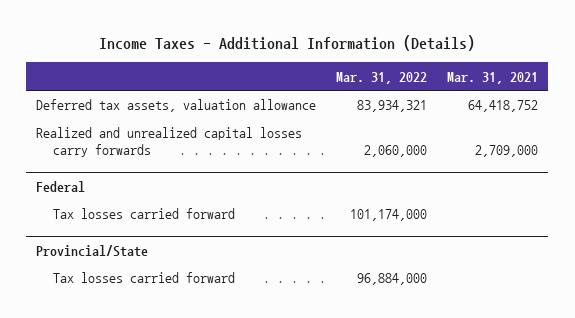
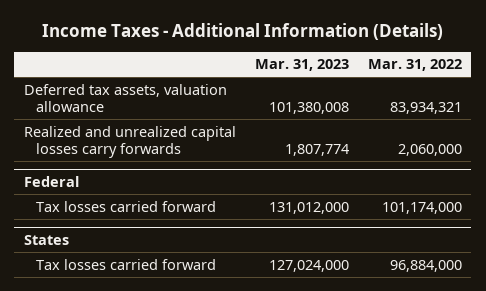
- | Mar. 31, 2022 | Mar. 31, 2021
+ | Mar. 31, 2023 | Mar. 31, 2022
- Provincial/State
+ States

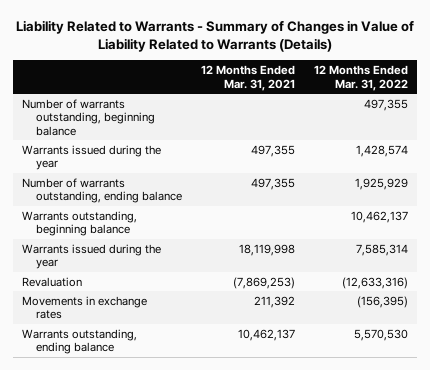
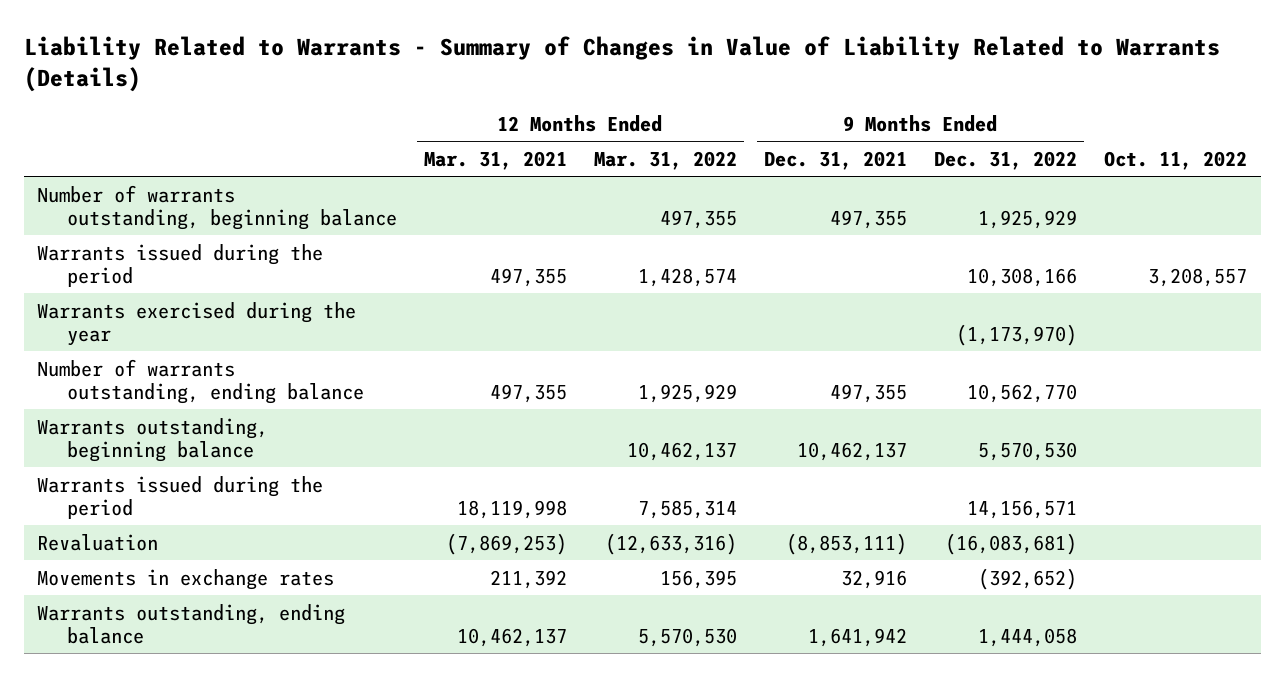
- | 12 Months Ended Mar. 31, 2021 | 12 Months Ended Mar. 31, 2022
+ | 12 Months Ended Mar. 31, 2021 | 12 Months Ended Mar. 31, 2022 | 9 Months Ended Dec. 31, 2021 | 9 Months Ended Dec. 31, 2022 | Oct. 11, 2022
- Warrants issued during the year | 497,355 | 1,428,574
+ Warrants issued during the period | 497,355 | 1,428,574 | | 10,308,166 | 3,208,557
+ Warrants exercised during the year | | | | (1,173,970) |
- Warrants issued during the year | 18,119,998 | 7,585,314
+ Warrants issued during the period | 18,119,998 | 7,585,314 | | 14,156,571 |
- Movements in exchange rates | 211,392 | (156,395)
+ Movements in exchange rates | 211,392 | 156,395 | 32,916 | (392,652) |

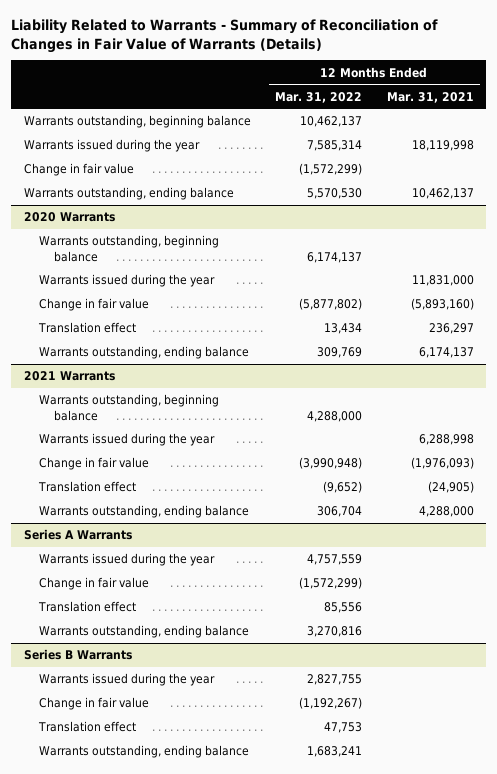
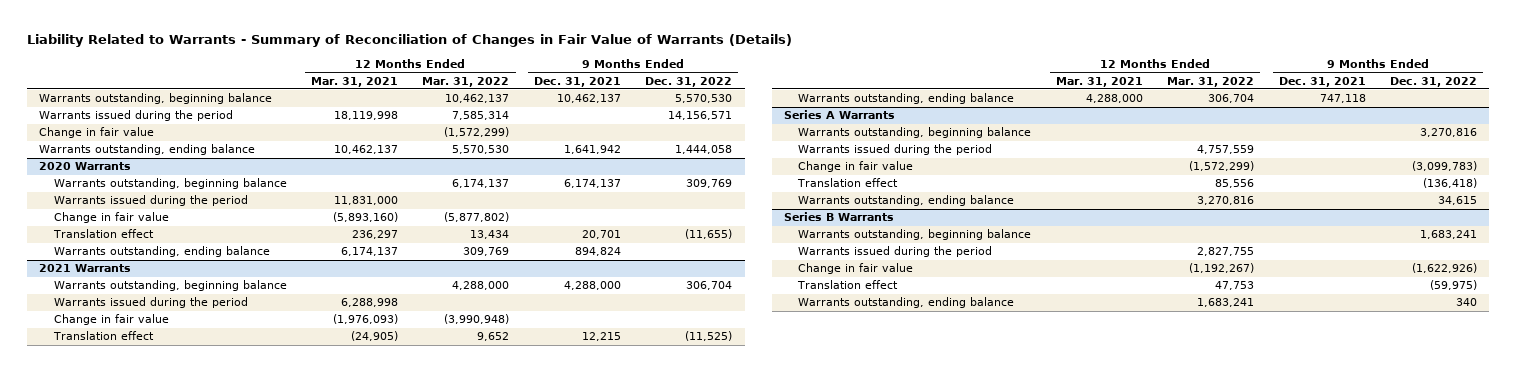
- | 12 Months Ended Mar. 31, 2022 | 12 Months Ended Mar. 31, 2021
+ | 12 Months Ended Mar. 31, 2021 | 12 Months Ended Mar. 31, 2022 | 9 Months Ended Dec. 31, 2021 | 9 Months Ended Dec. 31, 2022
- Warrants issued during the year | 7,585,314 | 18,119,998
+ Warrants issued during the period | 18,119,998 | 7,585,314 | | 14,156,571
@ 2020 Warrants
- Warrants issued during the year | | 11,831,000
+ Warrants issued during the period | 11,831,000 | | |
@ 2021 Warrants
- Warrants issued during the year | | 6,288,998
+ Warrants issued during the period | 6,288,998 | | |
- Translation effect | (9,652) | (24,905)
+ Translation effect | (24,905) | 9,652 | 12,215 | (11,525)
@ Series A Warrants
- Warrants issued during the year | 4,757,559 |
+ Warrants outstanding, beginning balance | | | | 3,270,816
+ Warrants issued during the period | | 4,757,559 | |
@ Series B Warrants
- Warrants issued during the year | 2,827,755 |
+ Warrants outstanding, beginning balance | | | | 1,683,241
+ Warrants issued during the period | | 2,827,755 | |

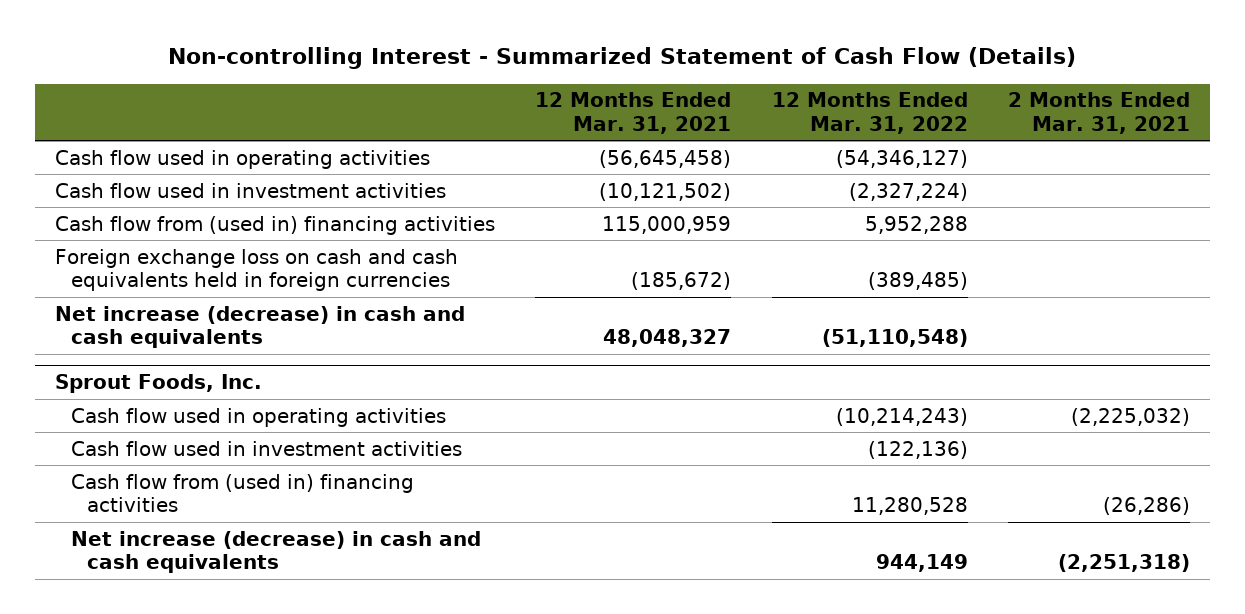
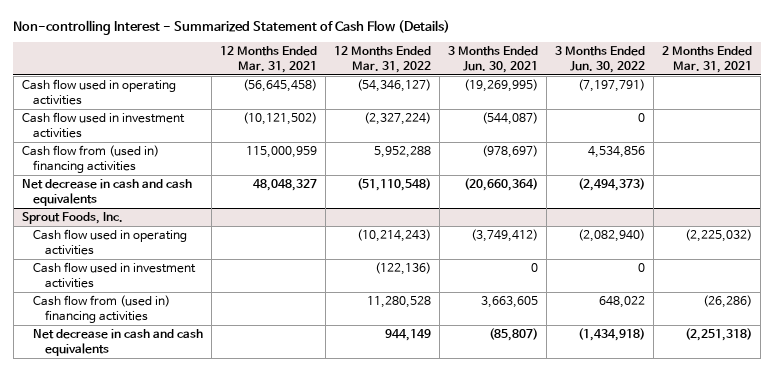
- | 12 Months Ended Mar. 31, 2021 | 12 Months Ended Mar. 31, 2022 | 2 Months Ended Mar. 31, 2021
+ | 12 Months Ended Mar. 31, 2021 | 12 Months Ended Mar. 31, 2022 | 3 Months Ended Jun. 30, 2021 | 3 Months Ended Jun. 30, 2022 | 2 Months Ended Mar. 31, 2021
- Foreign exchange loss on cash and cash equivalents held in foreign currencies | (185,672) | (389,485) |
- Net increase (decrease) in cash and cash equivalents | 48,048,327 | (51,110,548) |
+ Net decrease in cash and cash equivalents | 48,048,327 | (51,110,548) | (20,660,364) | (2,494,373) |
@ Sprout Foods, Inc.
- Net increase (decrease) in cash and cash equivalents | | 944,149 | (2,251,318)
+ Net decrease in cash and cash equivalents | | 944,149 | (85,807) | (1,434,918) | (2,251,318)

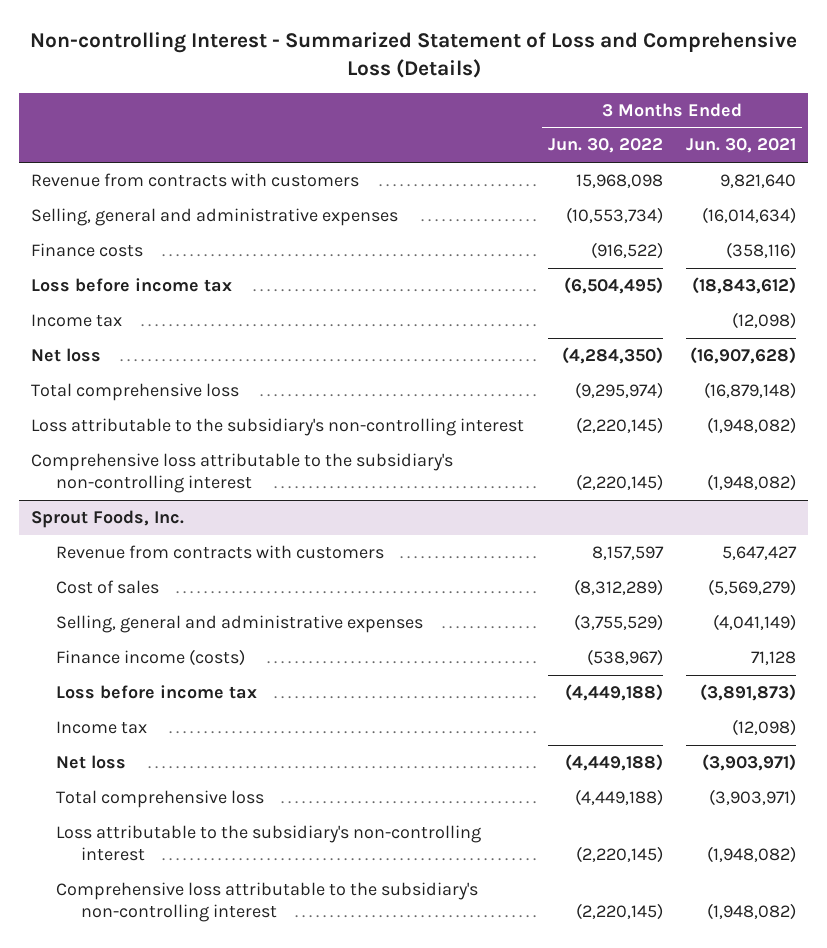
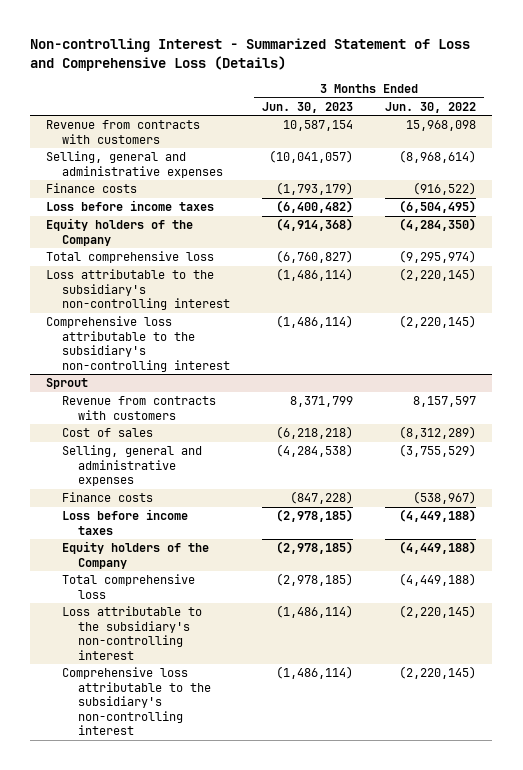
- | 3 Months Ended Jun. 30, 2022 | 3 Months Ended Jun. 30, 2021
+ | 3 Months Ended Jun. 30, 2023 | 3 Months Ended Jun. 30, 2022
- Selling, general and administrative expenses | (10,553,734) | (16,014,634)
+ Selling, general and administrative expenses | (10,041,057) | (8,968,614)
- Loss before income tax | (6,504,495) | (18,843,612)
- Income tax | | (12,098)
- Net loss | (4,284,350) | (16,907,628)
+ Loss before income taxes | (6,400,482) | (6,504,495)
+ Equity holders of the Company | (4,914,368) | (4,284,350)
- Sprout Foods, Inc.
+ Sprout
- Finance income (costs) | (538,967) | 71,128
- Loss before income tax | (4,449,188) | (3,891,873)
- Income tax | | (12,098)
- Net loss | (4,449,188) | (3,903,971)
+ Finance costs | (847,228) | (538,967)
+ Loss before income taxes | (2,978,185) | (4,449,188)
+ Equity holders of the Company | (2,978,185) | (4,449,188)

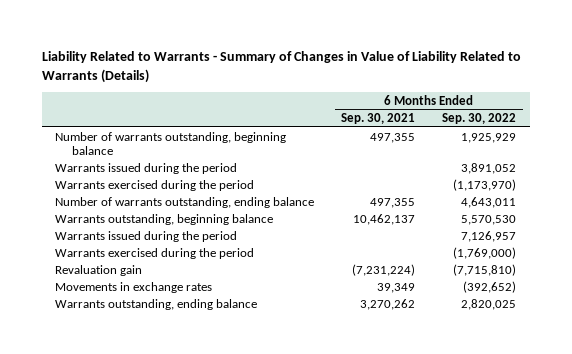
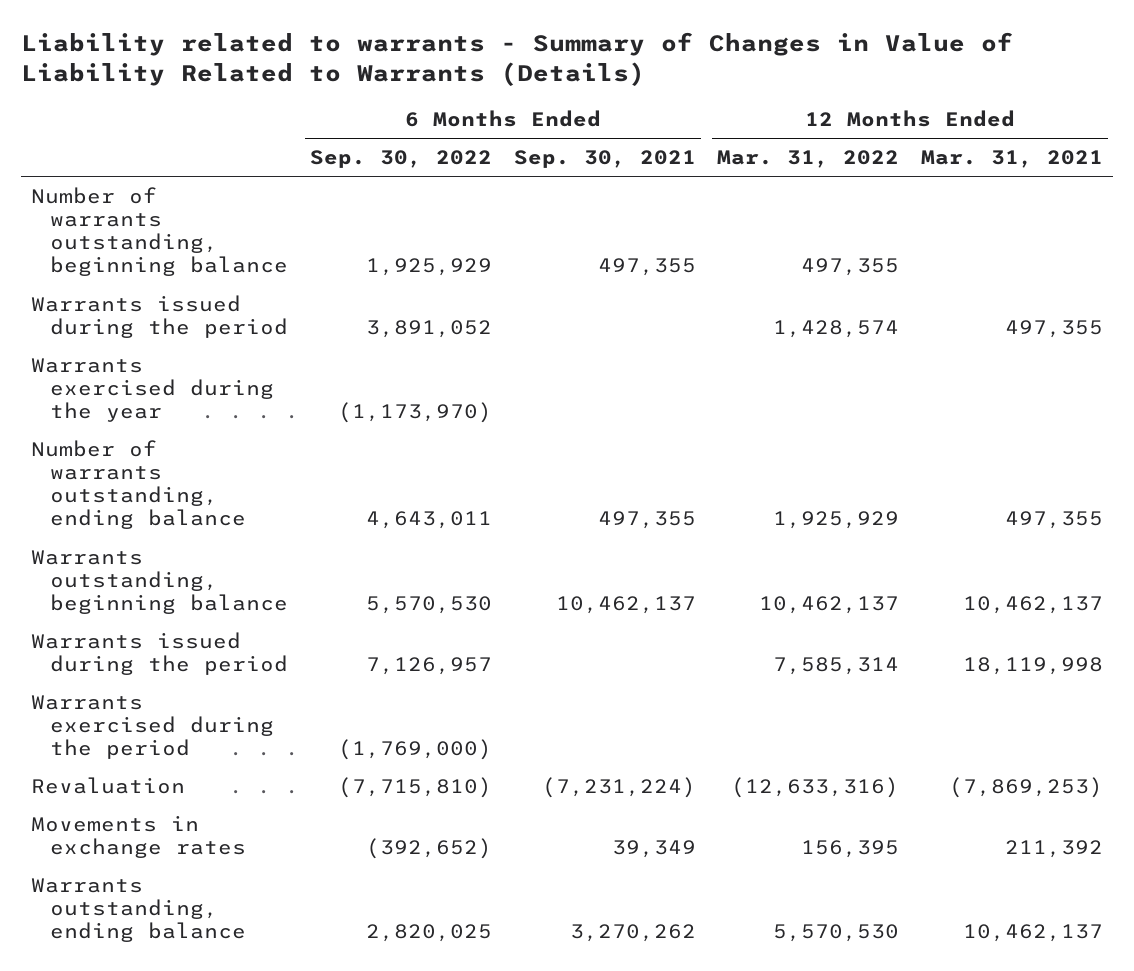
- Liability Related to Warrants - Summary of Changes in Value of Liability Related to Warrants (Details)
+ Liability related to warrants - Summary of Changes in Value of Liability Related to Warrants (Details)
- | 6 Months Ended Sep. 30, 2021 | 6 Months Ended Sep. 30, 2022
+ | 6 Months Ended Sep. 30, 2022 | 6 Months Ended Sep. 30, 2021 | 12 Months Ended Mar. 31, 2022 | 12 Months Ended Mar. 31, 2021
- Warrants exercised during the period | | (1,173,970)
+ Warrants exercised during the year | (1,173,970) | | |
- Revaluation gain | (7,231,224) | (7,715,810)
+ Revaluation | (7,715,810) | (7,231,224) | (12,633,316) | (7,869,253)

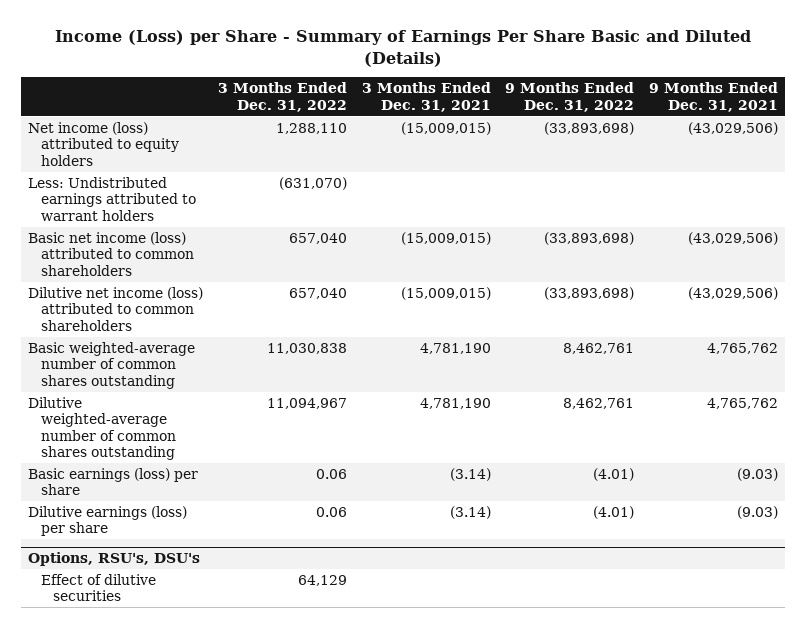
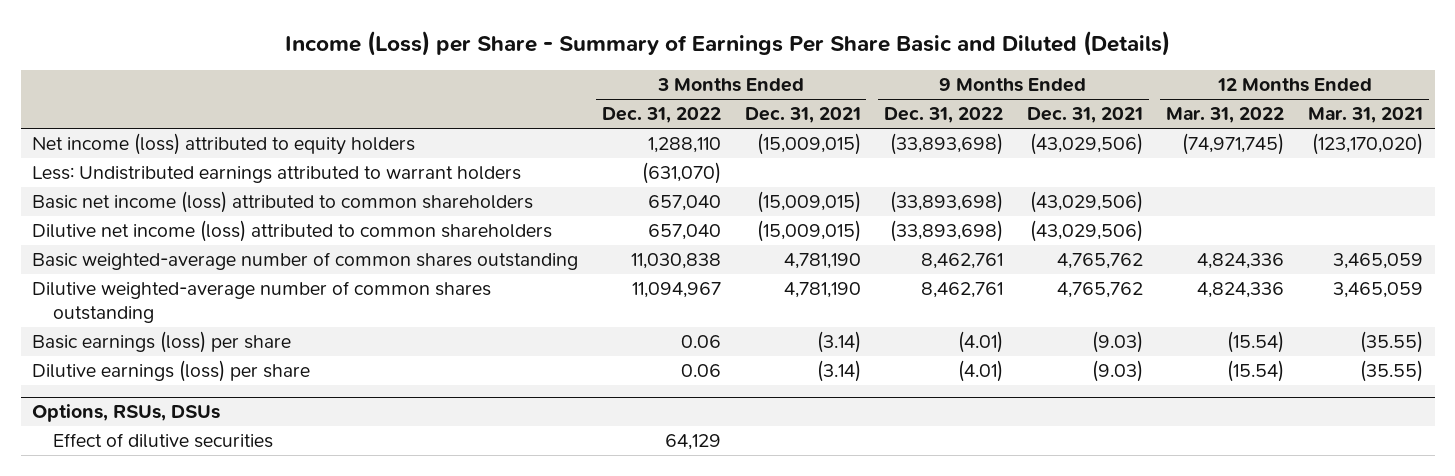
- | 3 Months Ended Dec. 31, 2022 | 3 Months Ended Dec. 31, 2021 | 9 Months Ended Dec. 31, 2022 | 9 Months Ended Dec. 31, 2021
+ | 3 Months Ended Dec. 31, 2022 | 3 Months Ended Dec. 31, 2021 | 9 Months Ended Dec. 31, 2022 | 9 Months Ended Dec. 31, 2021 | 12 Months Ended Mar. 31, 2022 | 12 Months Ended Mar. 31, 2021
- Options, RSU's, DSU's
+ Options, RSUs, DSUs

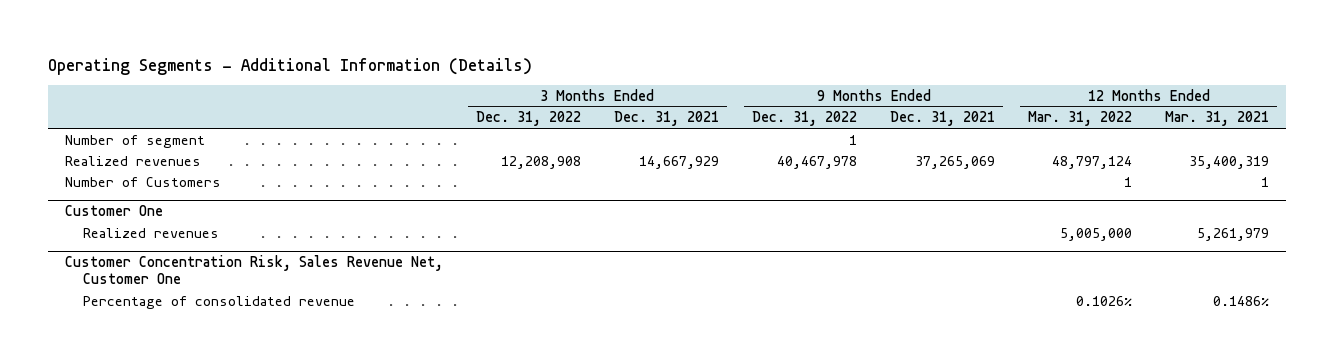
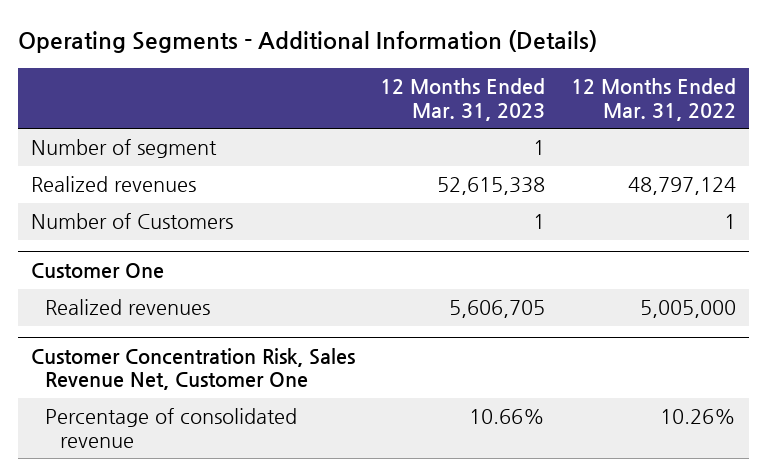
- | 3 Months Ended Dec. 31, 2022 | 3 Months Ended Dec. 31, 2021 | 9 Months Ended Dec. 31, 2022 | 9 Months Ended Dec. 31, 2021 | 12 Months Ended Mar. 31, 2022 | 12 Months Ended Mar. 31, 2021
+ | 12 Months Ended Mar. 31, 2023 | 12 Months Ended Mar. 31, 2022
@ Customer Concentration Risk, Sales Revenue Net, Customer One
- Percentage of consolidated revenue | | | | | 0.1026% | 0.1486%
+ Percentage of consolidated revenue | 10.66% | 10.26%

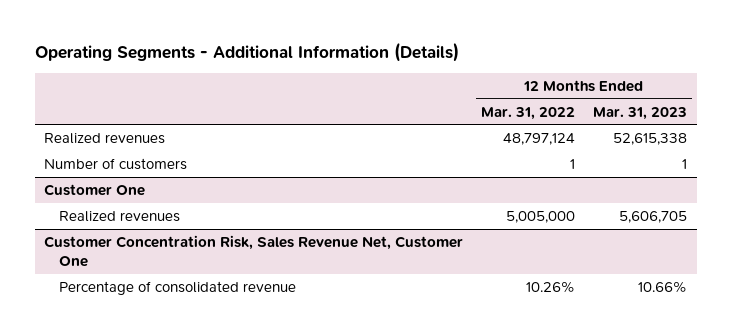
- | 12 Months Ended Mar. 31, 2023 | 12 Months Ended Mar. 31, 2022
+ | 12 Months Ended Mar. 31, 2022 | 12 Months Ended Mar. 31, 2023
- Number of segment | 1 |
- Number of Customers | 1 | 1
+ Number of customers | 1 | 1

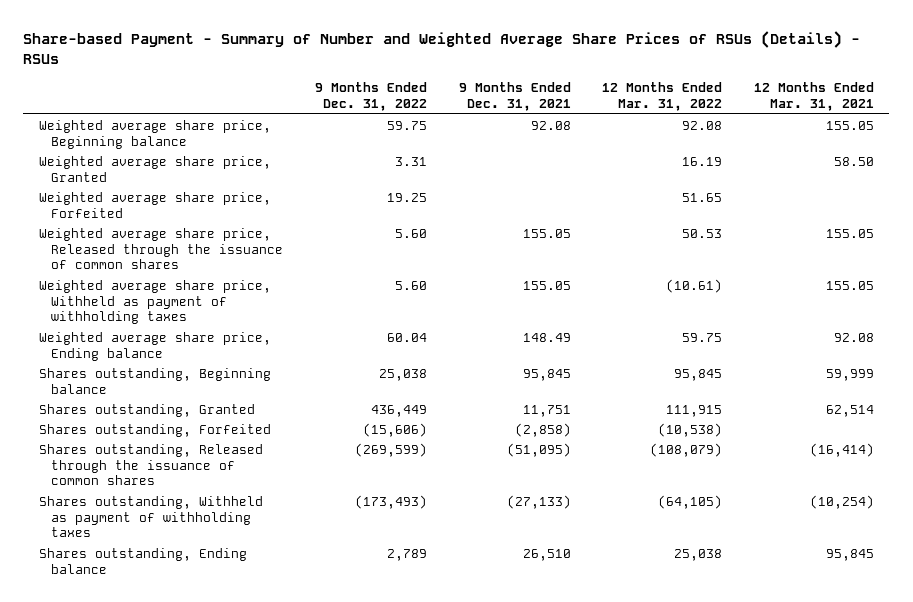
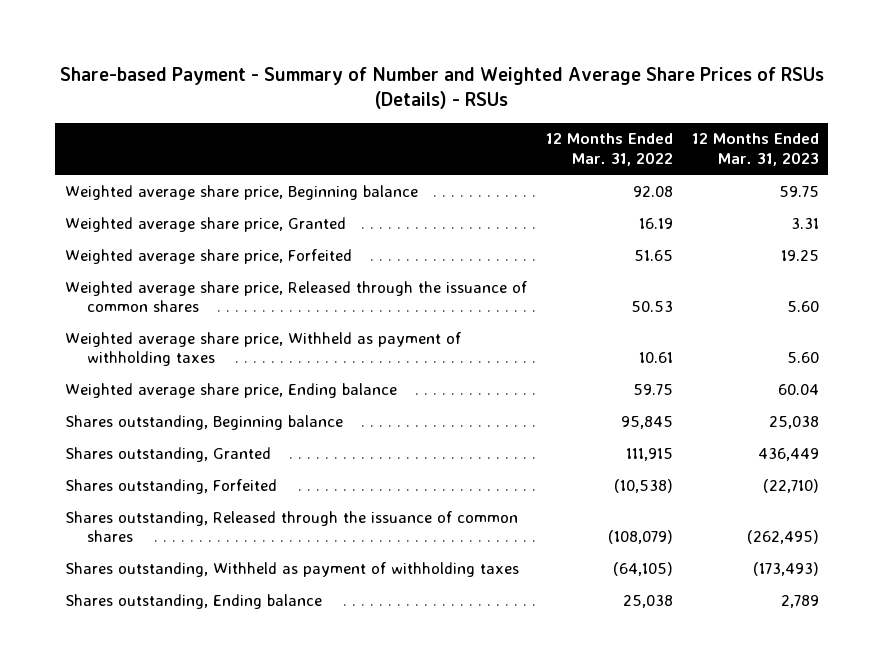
- | 9 Months Ended Dec. 31, 2022 | 9 Months Ended Dec. 31, 2021 | 12 Months Ended Mar. 31, 2022 | 12 Months Ended Mar. 31, 2021
+ | 12 Months Ended Mar. 31, 2022 | 12 Months Ended Mar. 31, 2023
- Weighted average share price, Withheld as payment of withholding taxes | 5.60 | 155.05 | (10.61) | 155.05
+ Weighted average share price, Withheld as payment of withholding taxes | 10.61 | 5.60

